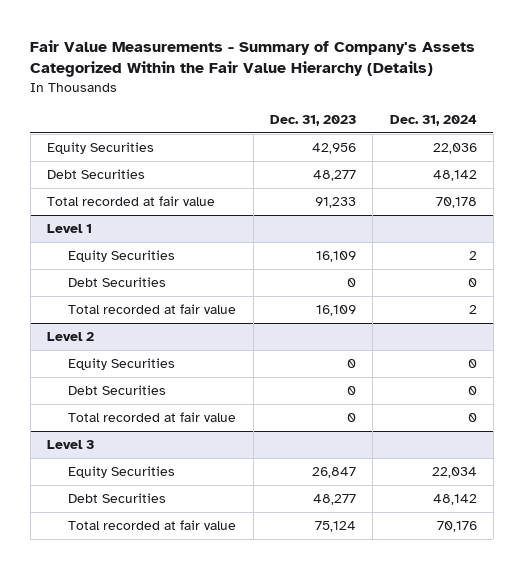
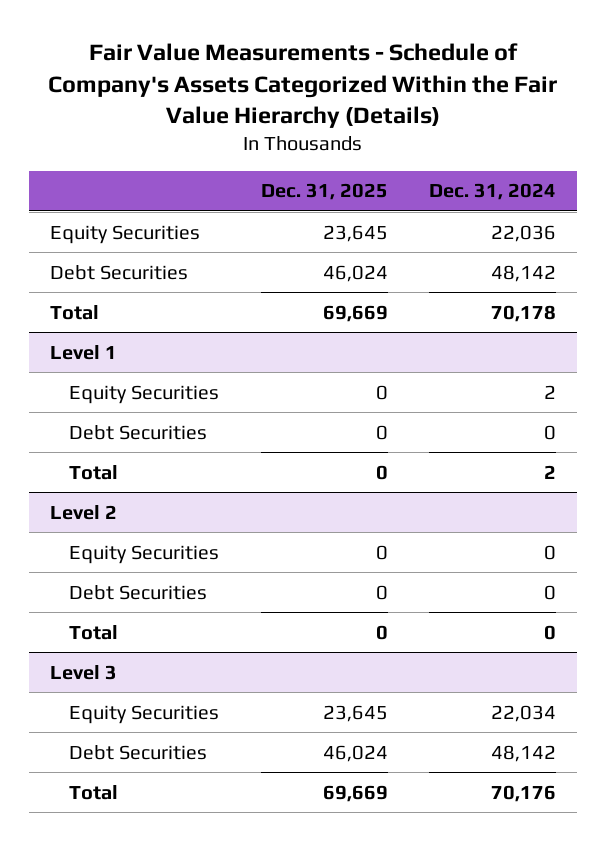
- Fair Value Measurements - Summary of Company's Assets Categorized Within the Fair Value Hierarchy (Details)
+ Fair Value Measurements - Schedule of Company's Assets Categorized Within the Fair Value Hierarchy (Details)
- | Dec. 31, 2023 | Dec. 31, 2024
+ | Dec. 31, 2025 | Dec. 31, 2024
- Total recorded at fair value | 91,233 | 70,178
+ Total | 69,669 | 70,178
@ Level 1
- Total recorded at fair value | 16,109 | 2
+ Total | 0 | 2
@ Level 2
- Total recorded at fair value | 0 | 0
+ Total | 0 | 0
@ Level 3
- Total recorded at fair value | 75,124 | 70,176
+ Total | 69,669 | 70,176

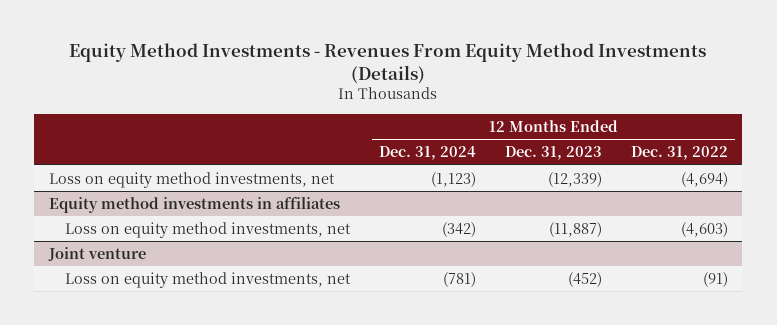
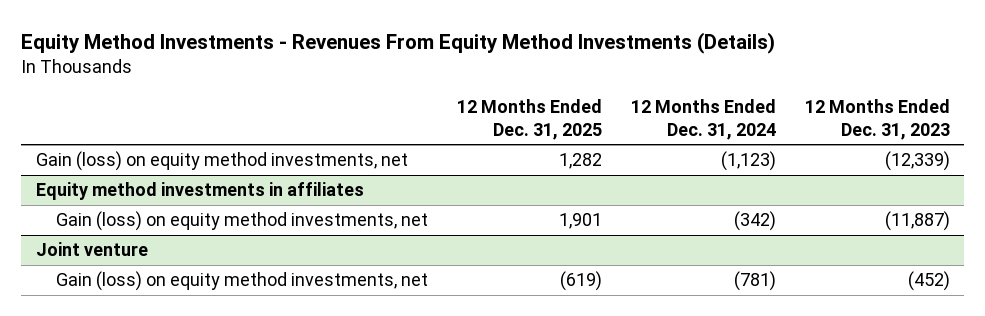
- | 12 Months Ended Dec. 31, 2024 | 12 Months Ended Dec. 31, 2023 | 12 Months Ended Dec. 31, 2022
+ | 12 Months Ended Dec. 31, 2025 | 12 Months Ended Dec. 31, 2024 | 12 Months Ended Dec. 31, 2023
- Loss on equity method investments, net | (1,123) | (12,339) | (4,694)
+ Gain (loss) on equity method investments, net | 1,282 | (1,123) | (12,339)
@ Equity method investments in affiliates
- Loss on equity method investments, net | (342) | (11,887) | (4,603)
+ Gain (loss) on equity method investments, net | 1,901 | (342) | (11,887)
@ Joint venture
- Loss on equity method investments, net | (781) | (452) | (91)
+ Gain (loss) on equity method investments, net | (619) | (781) | (452)

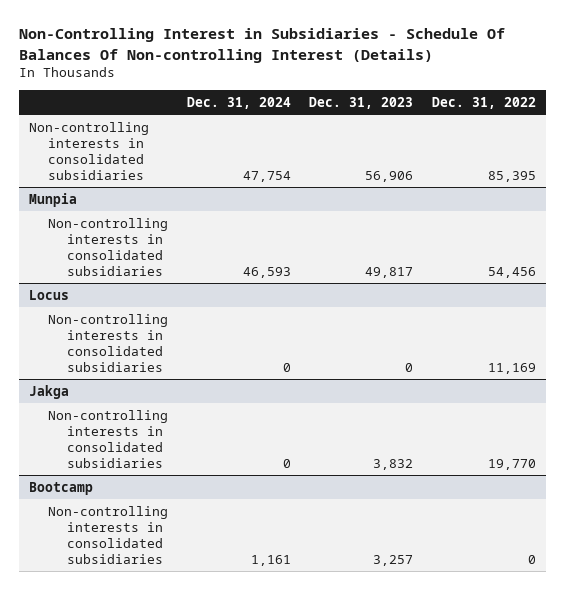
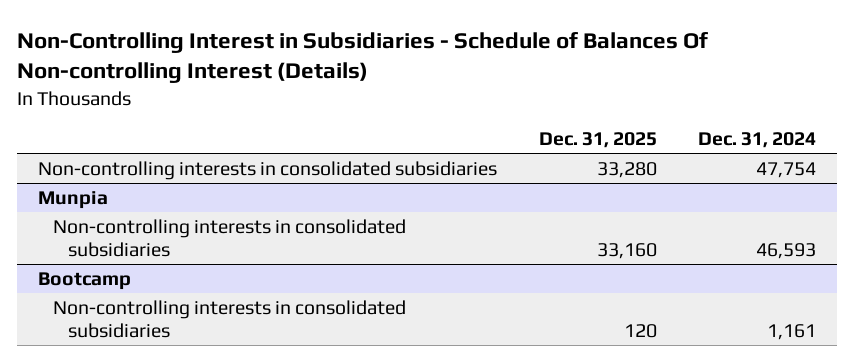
- Non-Controlling Interest in Subsidiaries - Schedule Of Balances Of Non-controlling Interest (Details)
+ Non-Controlling Interest in Subsidiaries - Schedule of Balances Of Non-controlling Interest (Details)
- | Dec. 31, 2024 | Dec. 31, 2023 | Dec. 31, 2022
+ | Dec. 31, 2025 | Dec. 31, 2024
- Locus
- Non-controlling interests in consolidated subsidiaries | 0 | 0 | 11,169
- Jakga
- Non-controlling interests in consolidated subsidiaries | 0 | 3,832 | 19,770

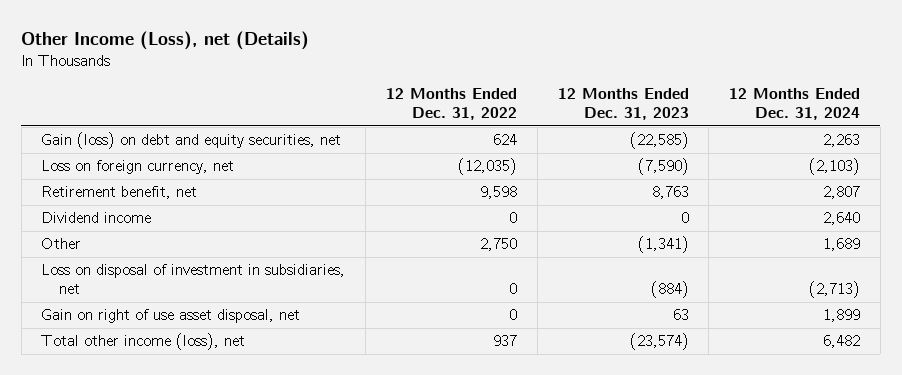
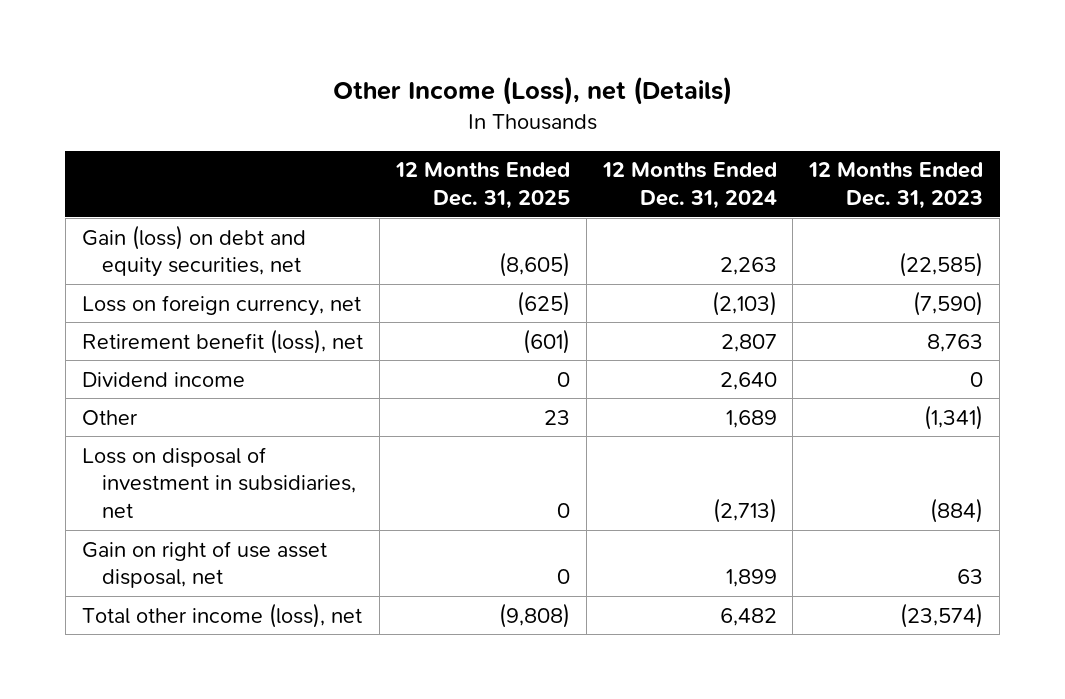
- | 12 Months Ended Dec. 31, 2022 | 12 Months Ended Dec. 31, 2023 | 12 Months Ended Dec. 31, 2024
+ | 12 Months Ended Dec. 31, 2025 | 12 Months Ended Dec. 31, 2024 | 12 Months Ended Dec. 31, 2023
- Retirement benefit, net | 9,598 | 8,763 | 2,807
+ Retirement benefit (loss), net | (601) | 2,807 | 8,763

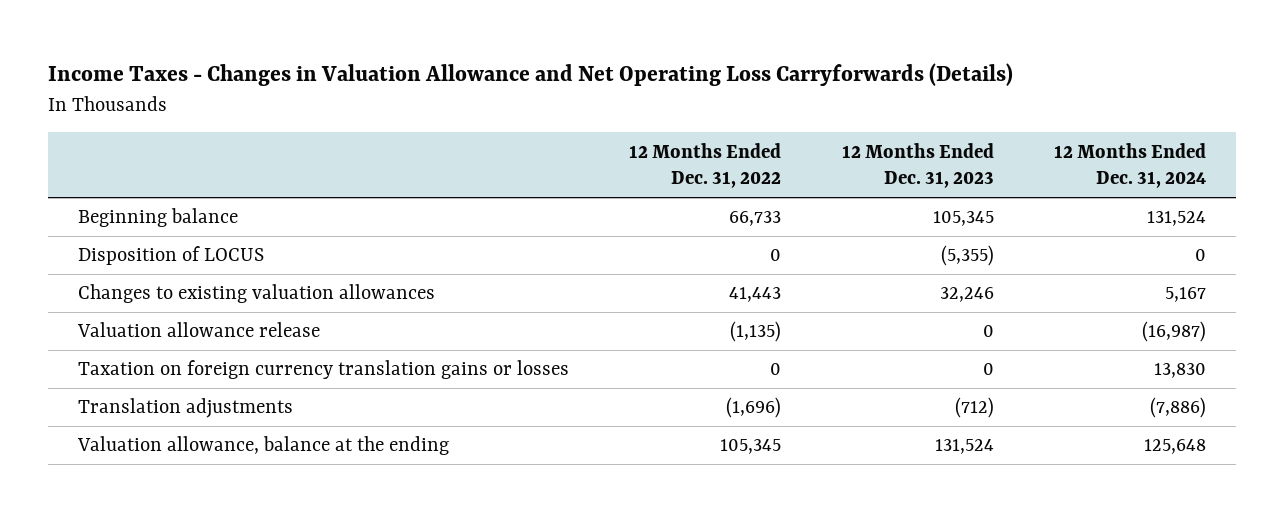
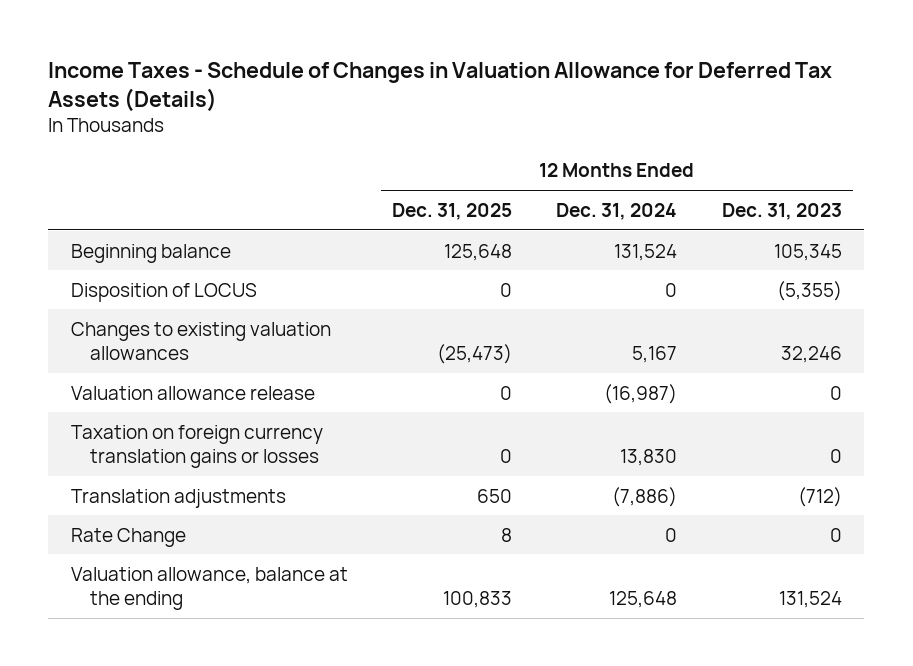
- Income Taxes - Changes in Valuation Allowance and Net Operating Loss Carryforwards (Details)
+ Income Taxes - Schedule of Changes in Valuation Allowance for Deferred Tax Assets (Details)
- | 12 Months Ended Dec. 31, 2022 | 12 Months Ended Dec. 31, 2023 | 12 Months Ended Dec. 31, 2024
+ | 12 Months Ended Dec. 31, 2025 | 12 Months Ended Dec. 31, 2024 | 12 Months Ended Dec. 31, 2023
+ Rate Change | 8 | 0 | 0

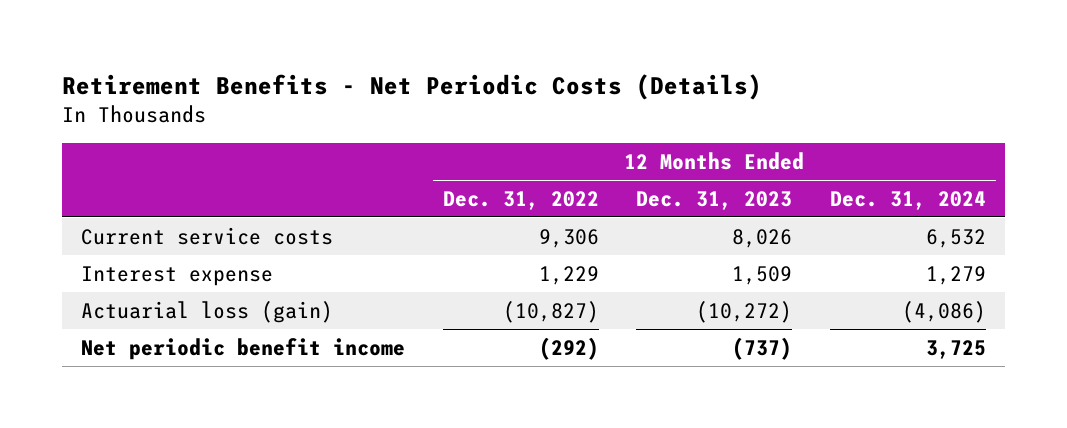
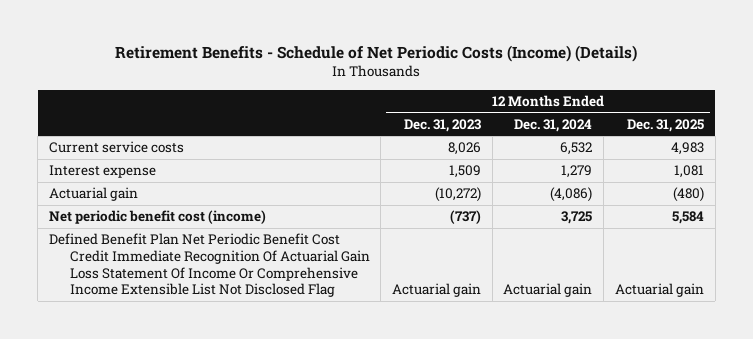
- Retirement Benefits - Net Periodic Costs (Details)
+ Retirement Benefits - Schedule of Net Periodic Costs (Income) (Details)
- | 12 Months Ended Dec. 31, 2022 | 12 Months Ended Dec. 31, 2023 | 12 Months Ended Dec. 31, 2024
+ | 12 Months Ended Dec. 31, 2023 | 12 Months Ended Dec. 31, 2024 | 12 Months Ended Dec. 31, 2025
- Actuarial loss (gain) | (10,827) | (10,272) | (4,086)
- Net periodic benefit income | (292) | (737) | 3,725
+ Actuarial gain | (10,272) | (4,086) | (480)
+ Net periodic benefit cost (income) | (737) | 3,725 | 5,584
+ Defined Benefit Plan Net Periodic Benefit Cost Credit Immediate Recognition Of Actuarial Gain Loss Statement Of Income Or Comprehensive Income Extensible List Not Disclosed Flag | Actuarial gain | Actuarial gain | Actuarial gain

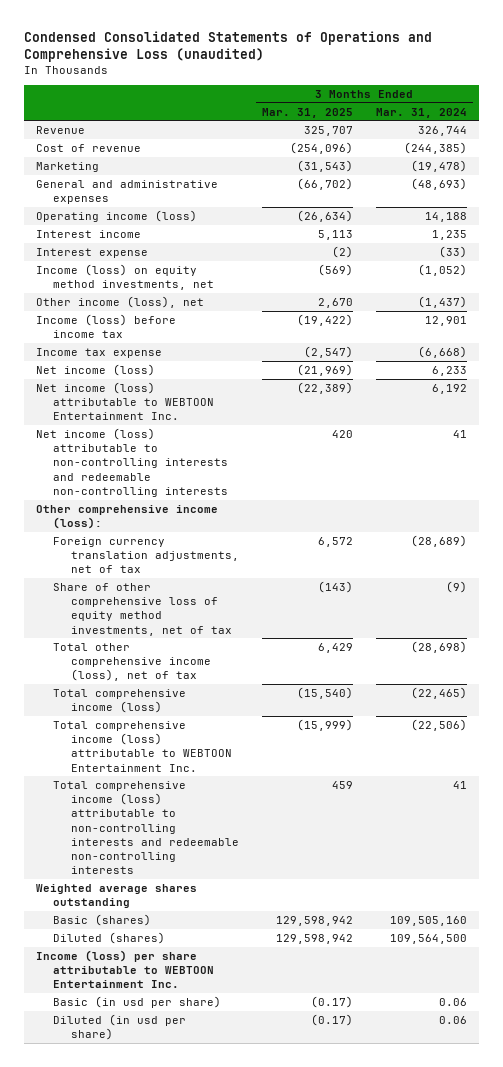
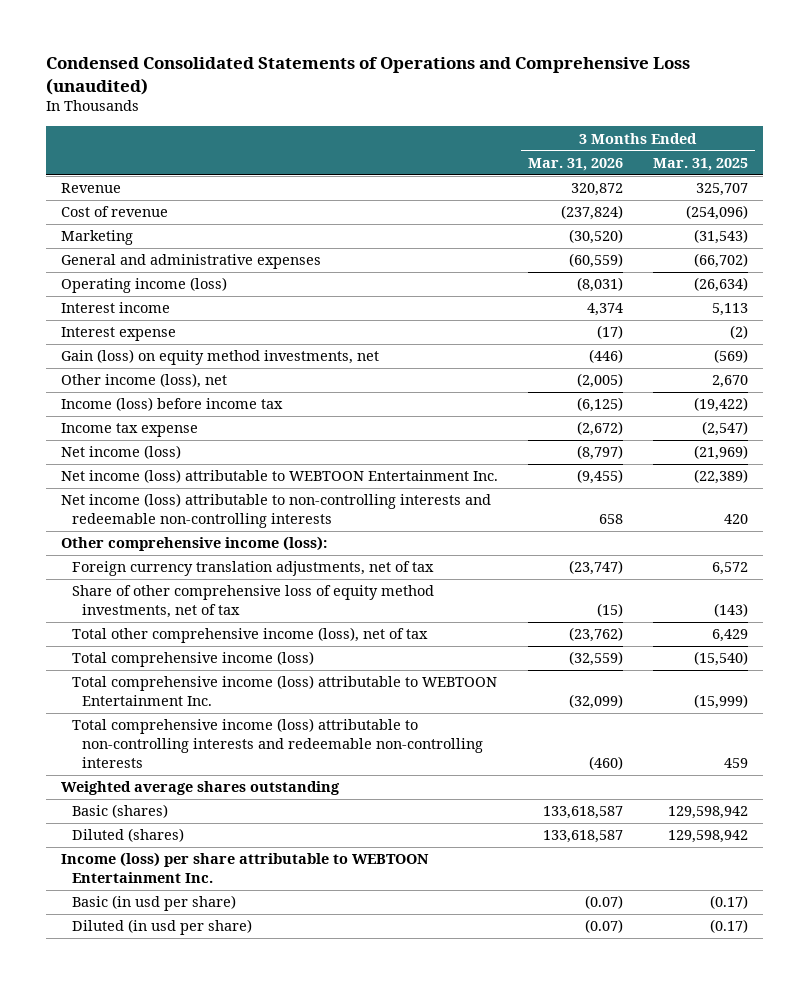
- | 3 Months Ended Mar. 31, 2025 | 3 Months Ended Mar. 31, 2024
+ | 3 Months Ended Mar. 31, 2026 | 3 Months Ended Mar. 31, 2025
- Income (loss) on equity method investments, net | (569) | (1,052)
+ Gain (loss) on equity method investments, net | (446) | (569)

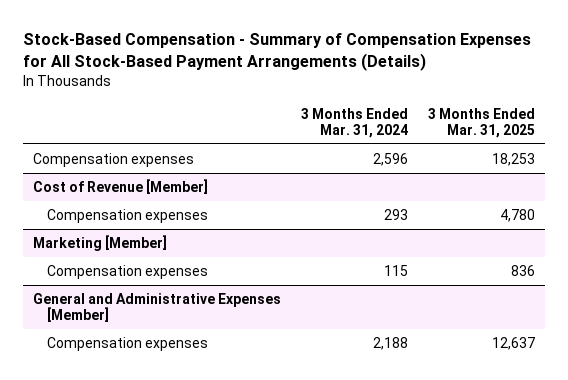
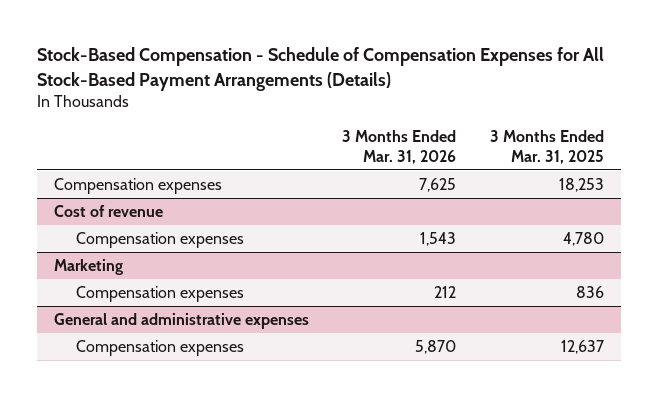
- Stock-Based Compensation - Summary of Compensation Expenses for All Stock-Based Payment Arrangements (Details)
+ Stock-Based Compensation - Schedule of Compensation Expenses for All Stock-Based Payment Arrangements (Details)
- | 3 Months Ended Mar. 31, 2024 | 3 Months Ended Mar. 31, 2025
+ | 3 Months Ended Mar. 31, 2026 | 3 Months Ended Mar. 31, 2025
- Cost of Revenue [Member]
+ Cost of revenue
- Marketing [Member]
+ Marketing
- General and Administrative Expenses [Member]
+ General and administrative expenses

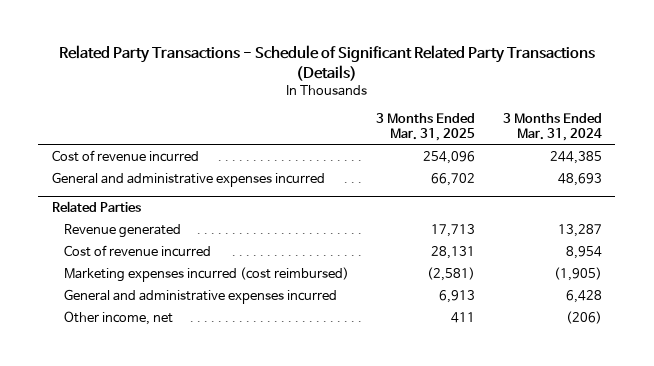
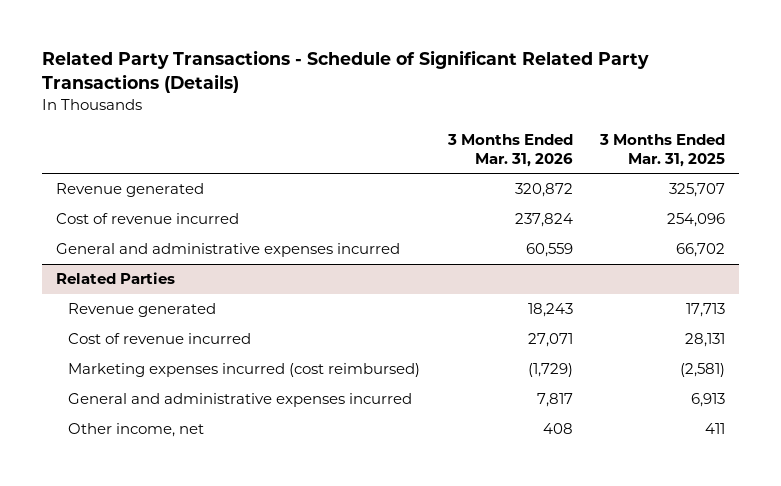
- | 3 Months Ended Mar. 31, 2025 | 3 Months Ended Mar. 31, 2024
+ | 3 Months Ended Mar. 31, 2026 | 3 Months Ended Mar. 31, 2025
+ Revenue generated | 320,872 | 325,707

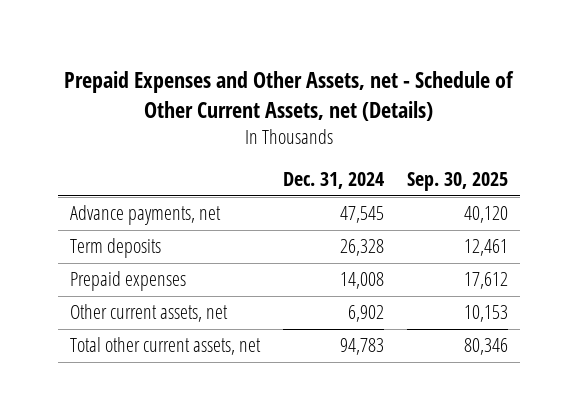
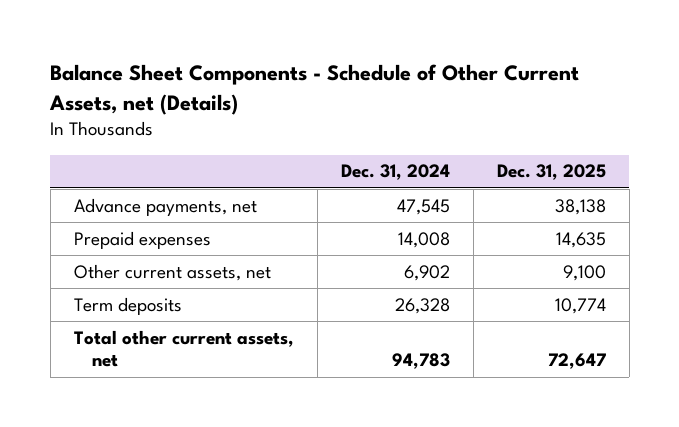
- Prepaid Expenses and Other Assets, net - Schedule of Other Current Assets, net (Details)
+ Balance Sheet Components - Schedule of Other Current Assets, net (Details)
- | Dec. 31, 2024 | Sep. 30, 2025
+ | Dec. 31, 2024 | Dec. 31, 2025
moved down: Term deposits | 26,328 | 10,774

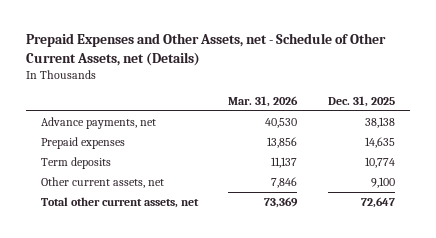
- Balance Sheet Components - Schedule of Other Current Assets, net (Details)
+ Prepaid Expenses and Other Assets, net - Schedule of Other Current Assets, net (Details)
- | Dec. 31, 2024 | Dec. 31, 2025
+ | Mar. 31, 2026 | Dec. 31, 2025
moved down: Other current assets, net | 7,846 | 9,100

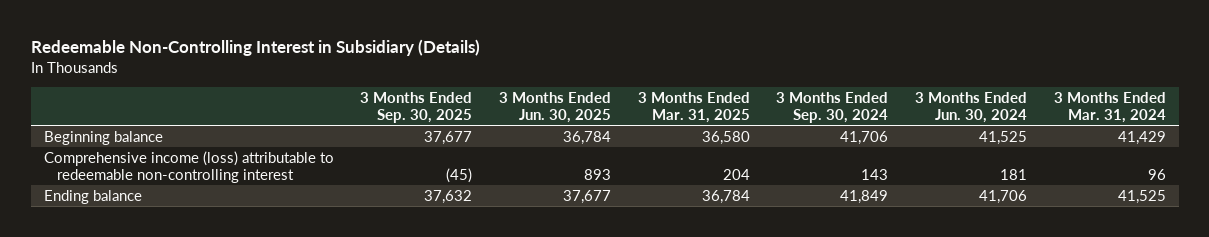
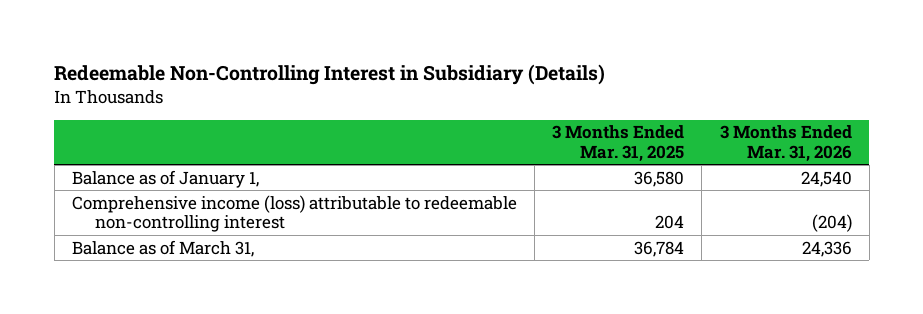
- | 3 Months Ended Sep. 30, 2025 | 3 Months Ended Jun. 30, 2025 | 3 Months Ended Mar. 31, 2025 | 3 Months Ended Sep. 30, 2024 | 3 Months Ended Jun. 30, 2024 | 3 Months Ended Mar. 31, 2024
+ | 3 Months Ended Mar. 31, 2025 | 3 Months Ended Mar. 31, 2026
- Beginning balance | 37,677 | 36,784 | 36,580 | 41,706 | 41,525 | 41,429
+ Balance as of January 1, | 36,580 | 24,540
- Ending balance | 37,632 | 37,677 | 36,784 | 41,849 | 41,706 | 41,525
+ Balance as of March 31, | 36,784 | 24,336

